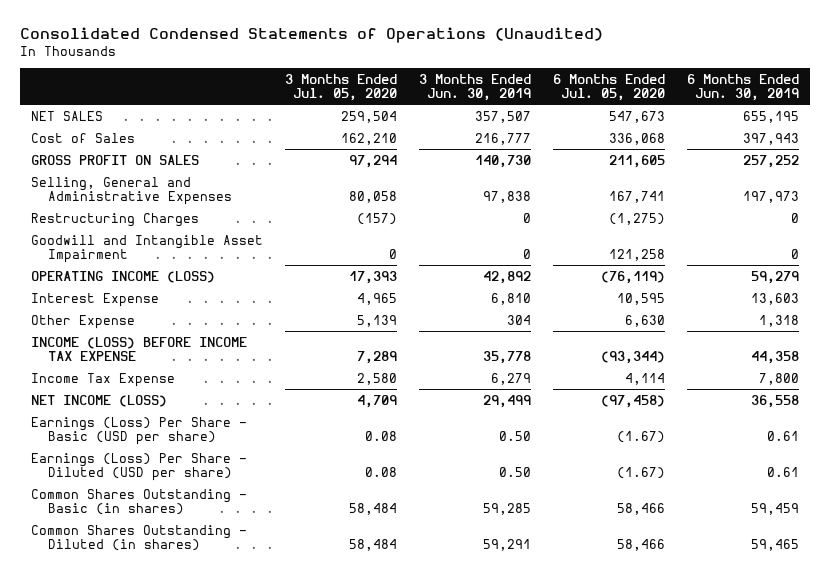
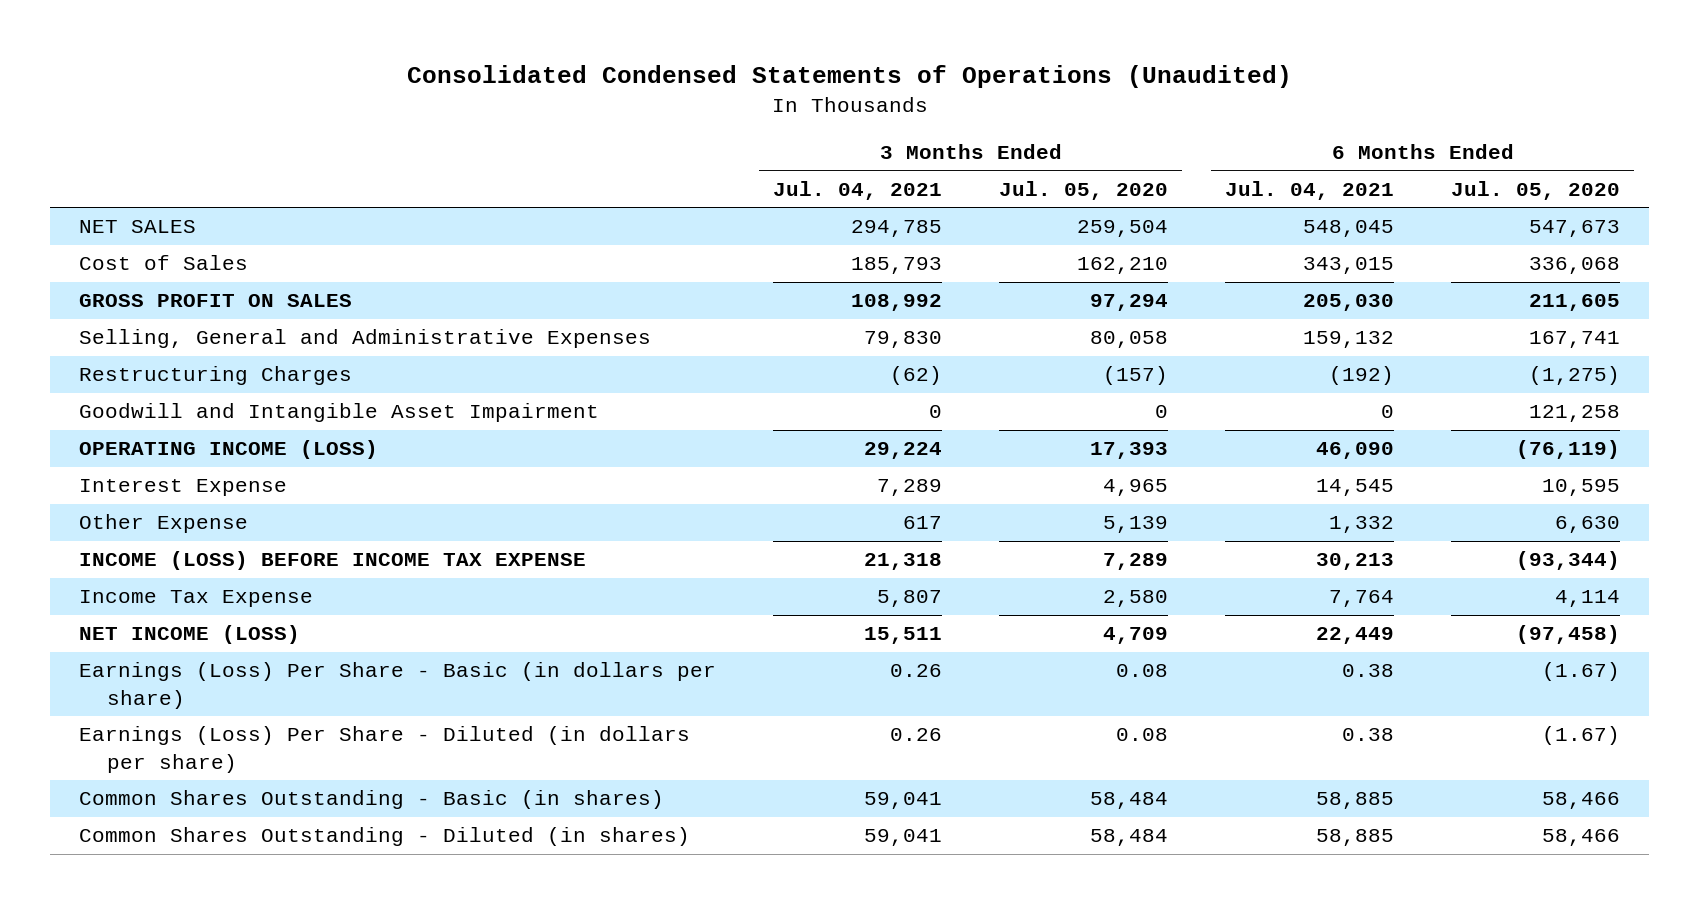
- | 3 Months Ended Jul. 05, 2020 | 3 Months Ended Jun. 30, 2019 | 6 Months Ended Jul. 05, 2020 | 6 Months Ended Jun. 30, 2019
+ | 3 Months Ended Jul. 04, 2021 | 3 Months Ended Jul. 05, 2020 | 6 Months Ended Jul. 04, 2021 | 6 Months Ended Jul. 05, 2020
- Earnings (Loss) Per Share - Basic (USD per share) | 0.08 | 0.50 | (1.67) | 0.61
- Earnings (Loss) Per Share - Diluted (USD per share) | 0.08 | 0.50 | (1.67) | 0.61
+ Earnings (Loss) Per Share - Basic (in dollars per share) | 0.26 | 0.08 | 0.38 | (1.67)
+ Earnings (Loss) Per Share - Diluted (in dollars per share) | 0.26 | 0.08 | 0.38 | (1.67)

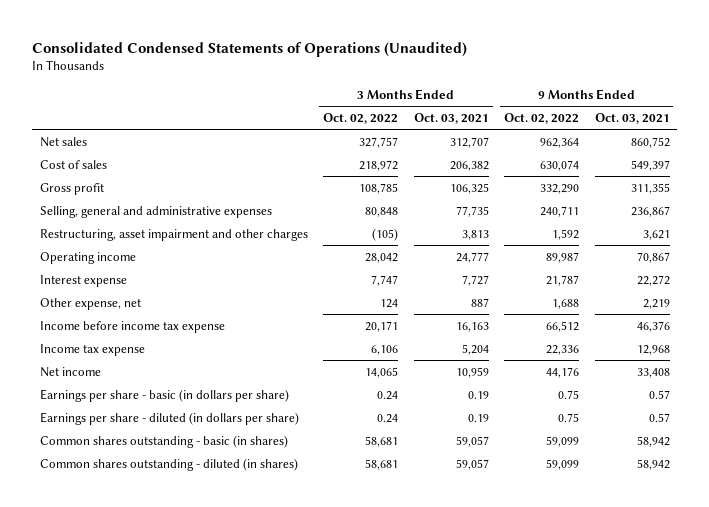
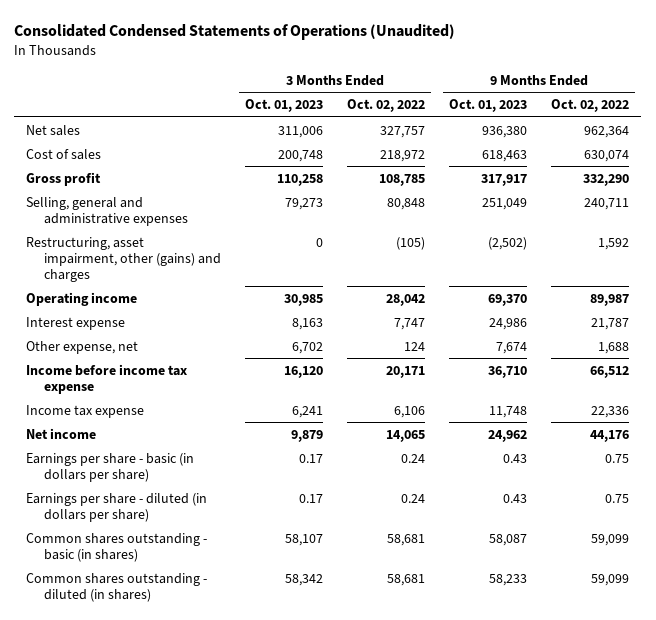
- | 3 Months Ended Oct. 02, 2022 | 3 Months Ended Oct. 03, 2021 | 9 Months Ended Oct. 02, 2022 | 9 Months Ended Oct. 03, 2021
+ | 3 Months Ended Oct. 01, 2023 | 3 Months Ended Oct. 02, 2022 | 9 Months Ended Oct. 01, 2023 | 9 Months Ended Oct. 02, 2022
- Restructuring, asset impairment and other charges | (105) | 3,813 | 1,592 | 3,621
+ Restructuring, asset impairment, other (gains) and charges | 0 | (105) | (2,502) | 1,592

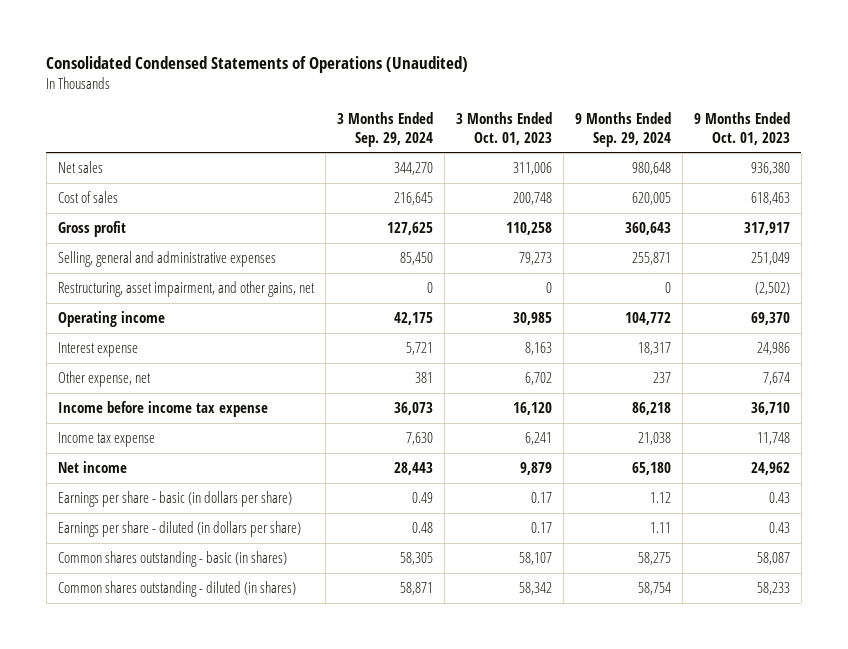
- | 3 Months Ended Oct. 01, 2023 | 3 Months Ended Oct. 02, 2022 | 9 Months Ended Oct. 01, 2023 | 9 Months Ended Oct. 02, 2022
+ | 3 Months Ended Sep. 29, 2024 | 3 Months Ended Oct. 01, 2023 | 9 Months Ended Sep. 29, 2024 | 9 Months Ended Oct. 01, 2023
- Restructuring, asset impairment, other (gains) and charges | 0 | (105) | (2,502) | 1,592
+ Restructuring, asset impairment, and other gains, net | 0 | 0 | 0 | (2,502)

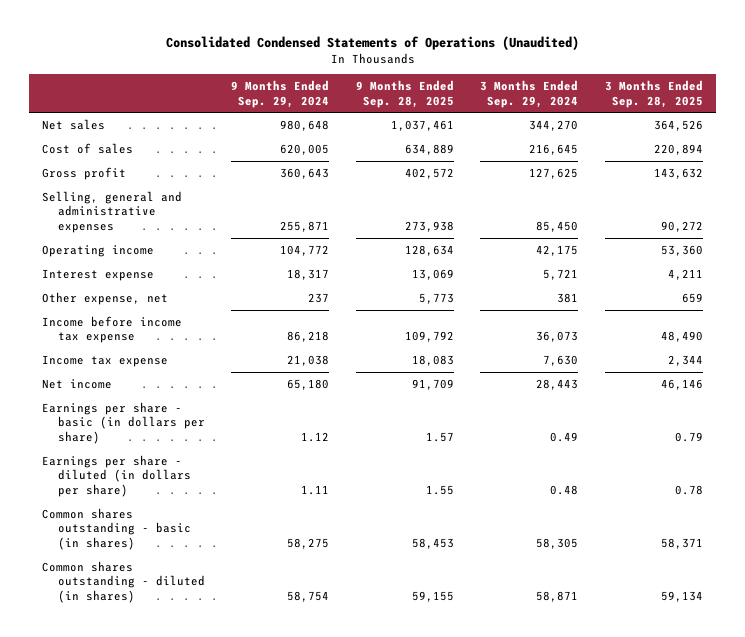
- | 3 Months Ended Sep. 29, 2024 | 3 Months Ended Oct. 01, 2023 | 9 Months Ended Sep. 29, 2024 | 9 Months Ended Oct. 01, 2023
+ | 9 Months Ended Sep. 29, 2024 | 9 Months Ended Sep. 28, 2025 | 3 Months Ended Sep. 29, 2024 | 3 Months Ended Sep. 28, 2025
- Restructuring, asset impairment, and other gains, net | 0 | 0 | 0 | (2,502)

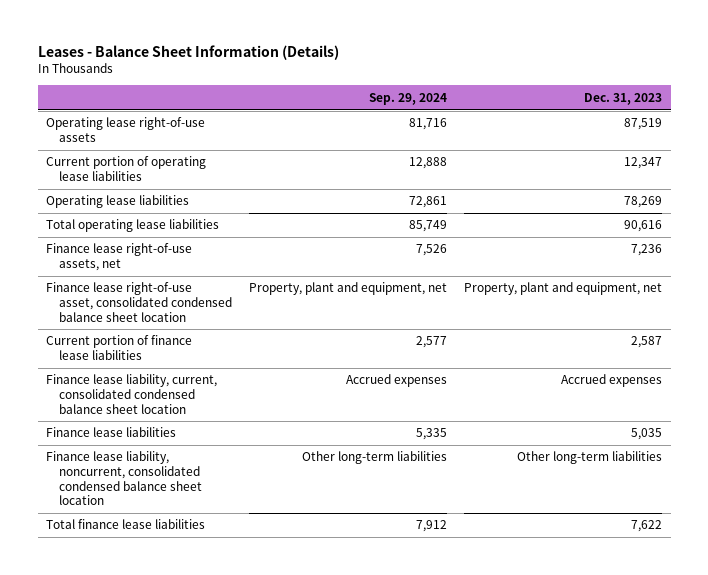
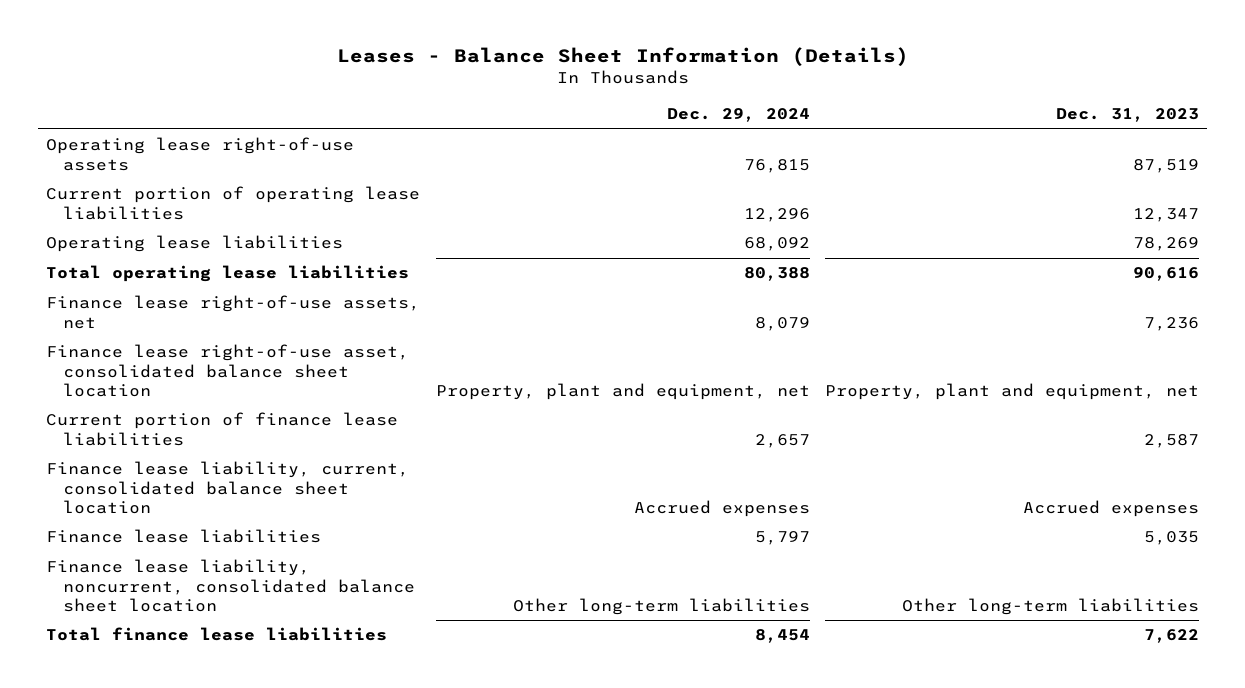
- | Sep. 29, 2024 | Dec. 31, 2023
+ | Dec. 29, 2024 | Dec. 31, 2023
- Finance lease right-of-use asset, consolidated condensed balance sheet location | Property, plant and equipment, net | Property, plant and equipment, net
+ Finance lease right-of-use asset, consolidated balance sheet location | Property, plant and equipment, net | Property, plant and equipment, net
- Finance lease liability, current, consolidated condensed balance sheet location | Accrued expenses | Accrued expenses
+ Finance lease liability, current, consolidated balance sheet location | Accrued expenses | Accrued expenses
- Finance lease liability, noncurrent, consolidated condensed balance sheet location | Other long-term liabilities | Other long-term liabilities
+ Finance lease liability, noncurrent, consolidated balance sheet location | Other long-term liabilities | Other long-term liabilities

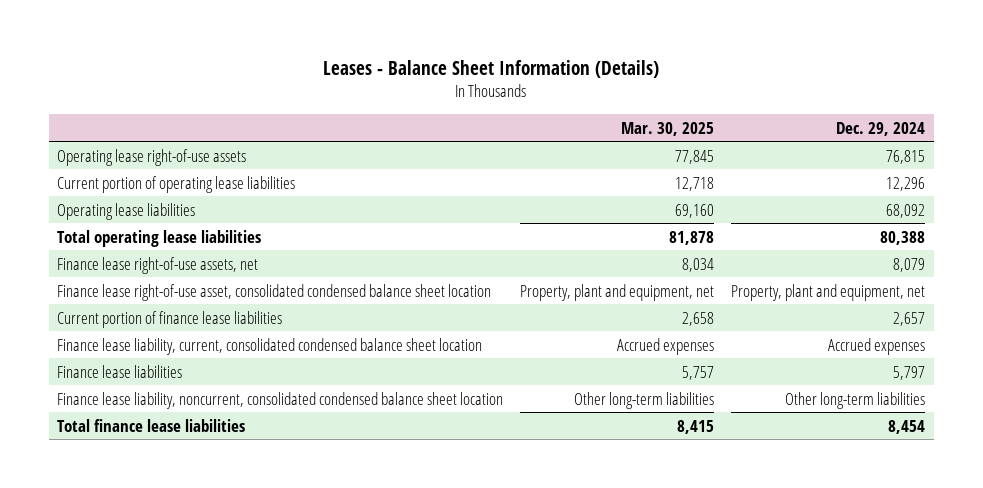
- | Dec. 29, 2024 | Dec. 31, 2023
+ | Mar. 30, 2025 | Dec. 29, 2024
- Finance lease right-of-use asset, consolidated balance sheet location | Property, plant and equipment, net | Property, plant and equipment, net
+ Finance lease right-of-use asset, consolidated condensed balance sheet location | Property, plant and equipment, net | Property, plant and equipment, net
- Finance lease liability, current, consolidated balance sheet location | Accrued expenses | Accrued expenses
+ Finance lease liability, current, consolidated condensed balance sheet location | Accrued expenses | Accrued expenses
- Finance lease liability, noncurrent, consolidated balance sheet location | Other long-term liabilities | Other long-term liabilities
+ Finance lease liability, noncurrent, consolidated condensed balance sheet location | Other long-term liabilities | Other long-term liabilities

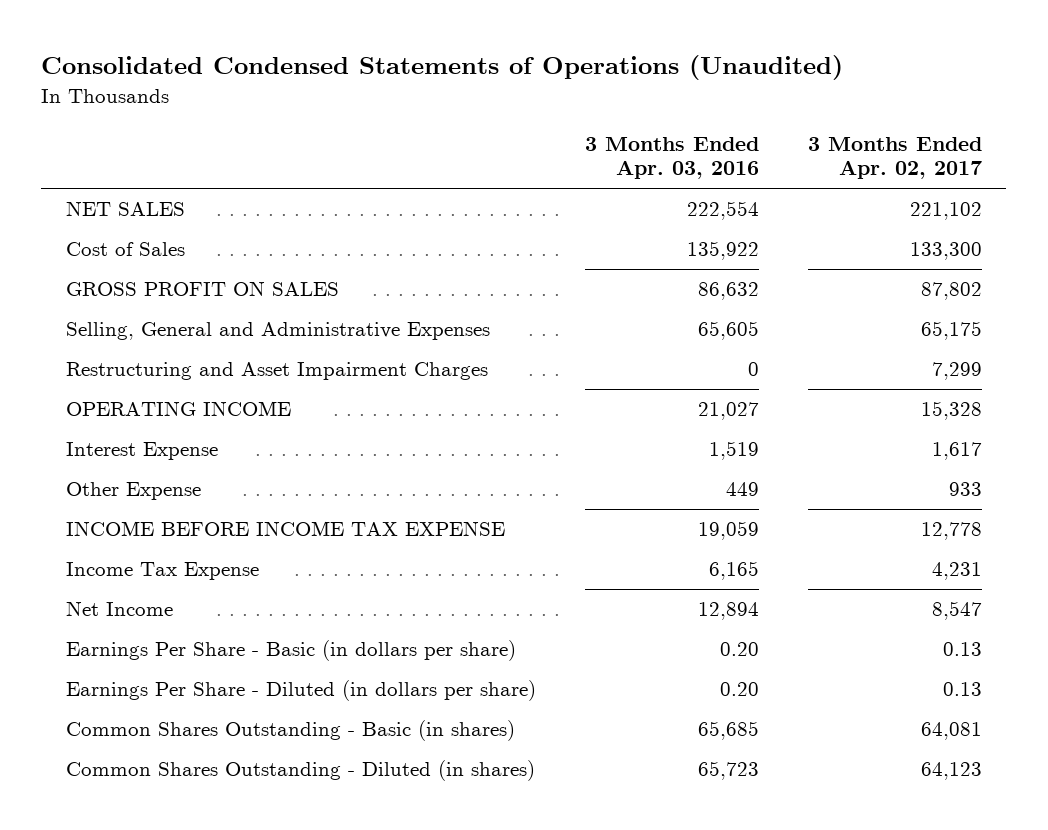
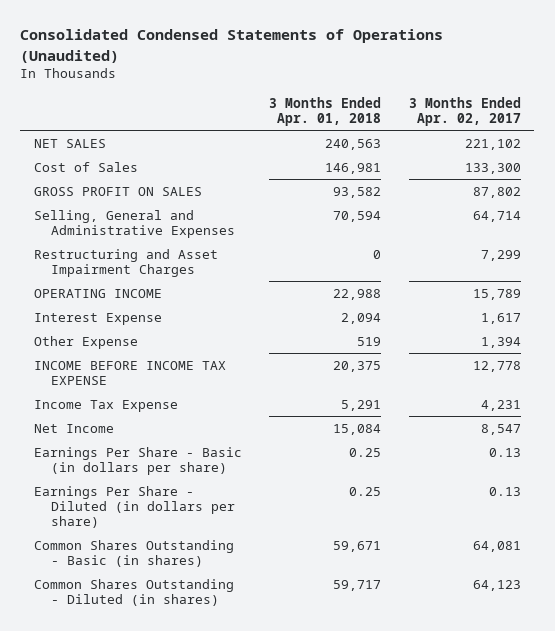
- | 3 Months Ended Apr. 03, 2016 | 3 Months Ended Apr. 02, 2017
+ | 3 Months Ended Apr. 01, 2018 | 3 Months Ended Apr. 02, 2017
- Selling, General and Administrative Expenses | 65,605 | 65,175
+ Selling, General and Administrative Expenses | 70,594 | 64,714
- OPERATING INCOME | 21,027 | 15,328
+ OPERATING INCOME | 22,988 | 15,789
- Other Expense | 449 | 933
+ Other Expense | 519 | 1,394

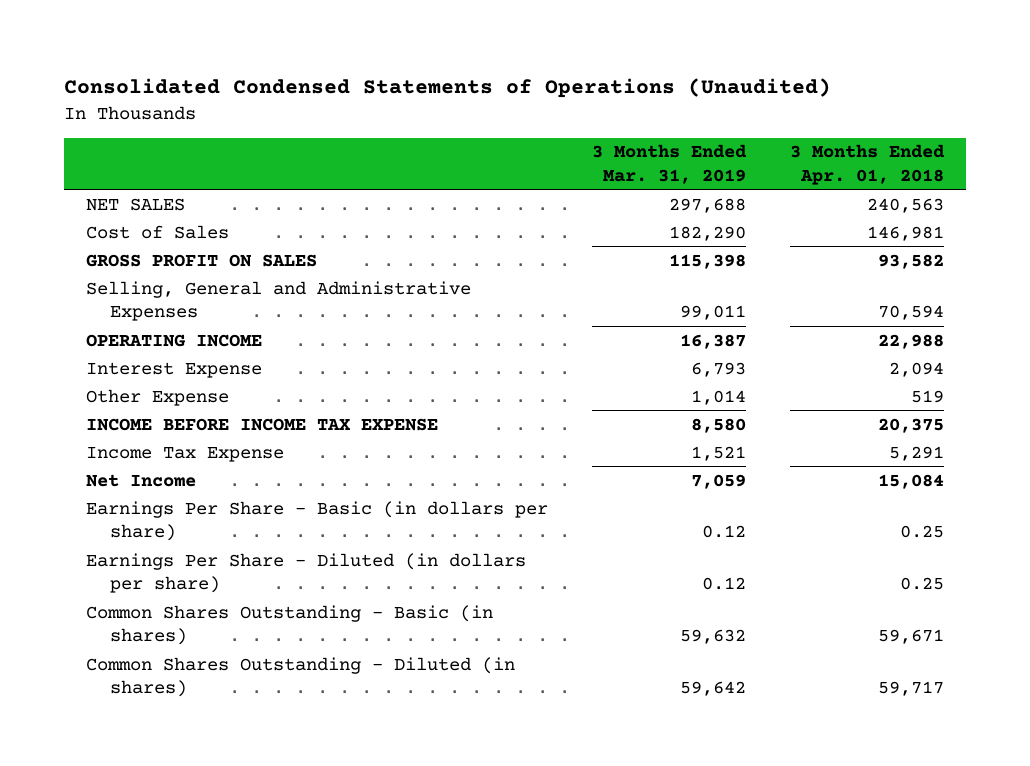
- | 3 Months Ended Apr. 01, 2018 | 3 Months Ended Apr. 02, 2017
+ | 3 Months Ended Mar. 31, 2019 | 3 Months Ended Apr. 01, 2018
- Restructuring and Asset Impairment Charges | 0 | 7,299

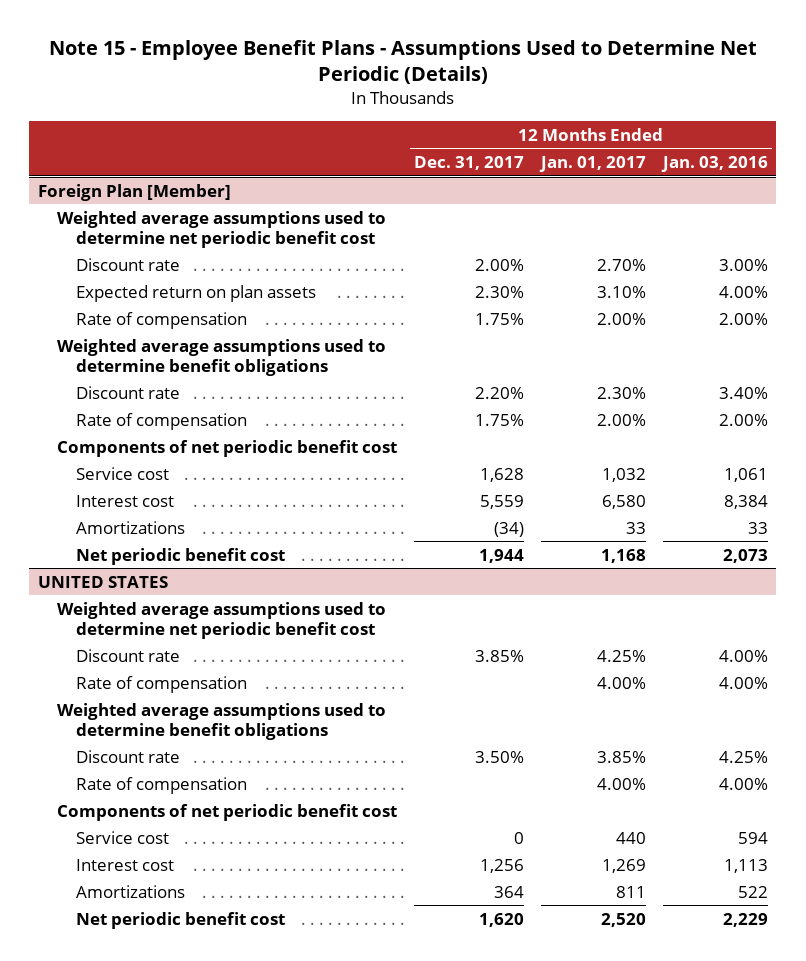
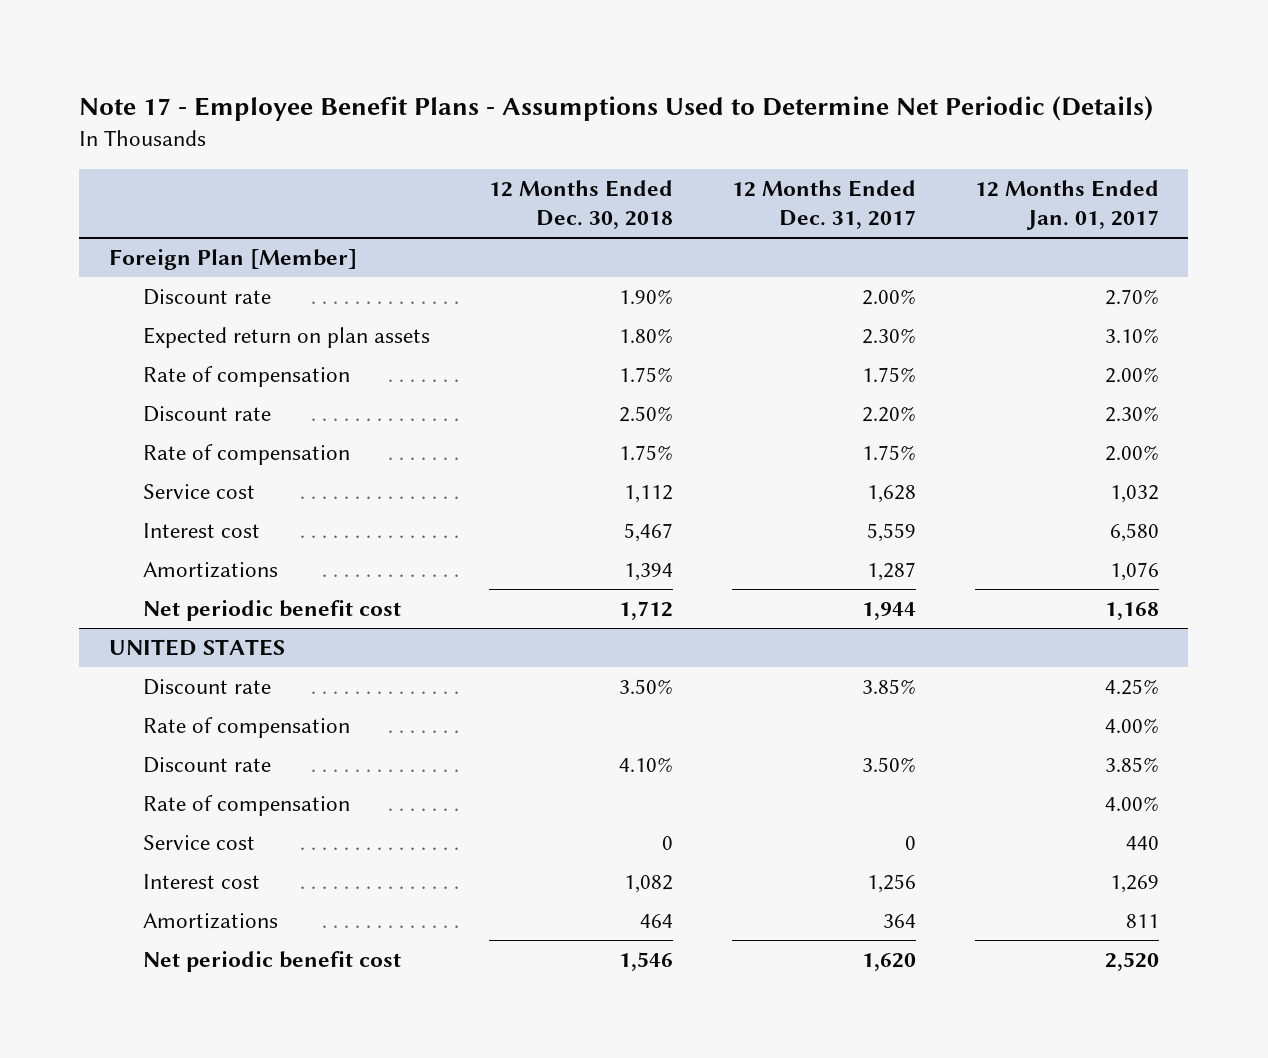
- Note 15 - Employee Benefit Plans - Assumptions Used to Determine Net Periodic (Details)
+ Note 17 - Employee Benefit Plans - Assumptions Used to Determine Net Periodic (Details)
- | 12 Months Ended Dec. 31, 2017 | 12 Months Ended Jan. 01, 2017 | 12 Months Ended Jan. 03, 2016
+ | 12 Months Ended Dec. 30, 2018 | 12 Months Ended Dec. 31, 2017 | 12 Months Ended Jan. 01, 2017
@ Foreign Plan [Member]
- Weighted average assumptions used to determine net periodic benefit cost
- Weighted average assumptions used to determine benefit obligations
- Components of net periodic benefit cost
- Amortizations | (34) | 33 | 33
+ Amortizations | 1,394 | 1,287 | 1,076
@ UNITED STATES
- Weighted average assumptions used to determine net periodic benefit cost
- Weighted average assumptions used to determine benefit obligations
- Components of net periodic benefit cost

